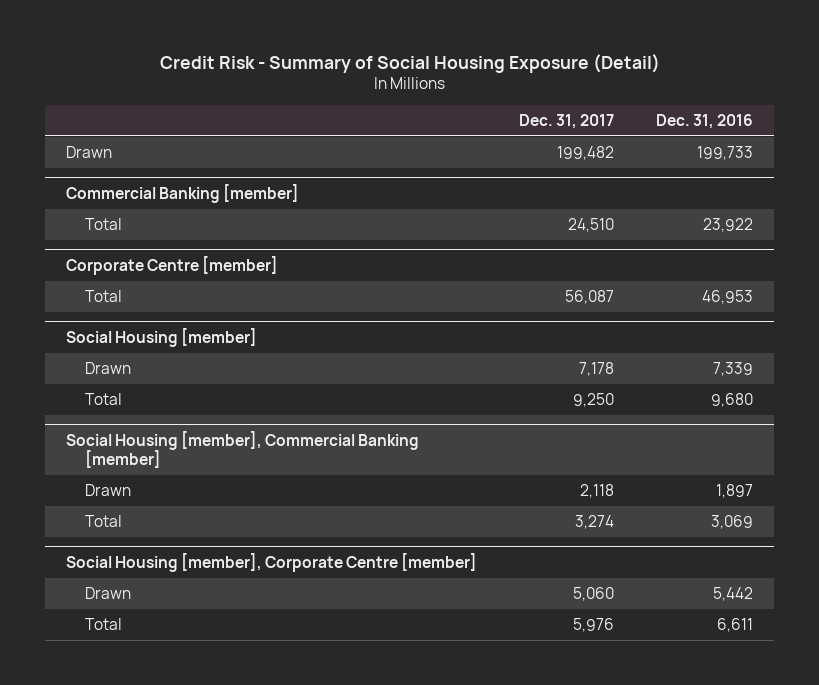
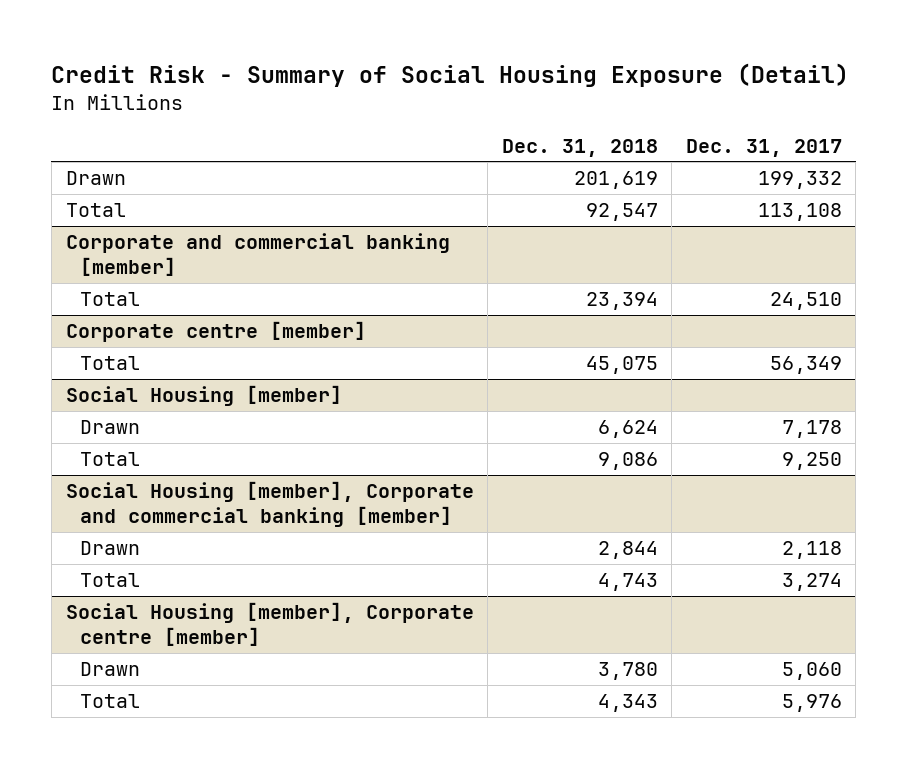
- | Dec. 31, 2017 | Dec. 31, 2016
+ | Dec. 31, 2018 | Dec. 31, 2017
- Drawn | 199,482 | 199,733
- Commercial Banking [member]
+ Drawn | 201,619 | 199,332
+ Total | 92,547 | 113,108
+ Corporate and commercial banking [member]
- Corporate Centre [member]
- Total | 56,087 | 46,953
+ Corporate centre [member]
+ Total | 45,075 | 56,349
- Social Housing [member], Commercial Banking [member]
+ Social Housing [member], Corporate and commercial banking [member]
- Social Housing [member], Corporate Centre [member]
+ Social Housing [member], Corporate centre [member]

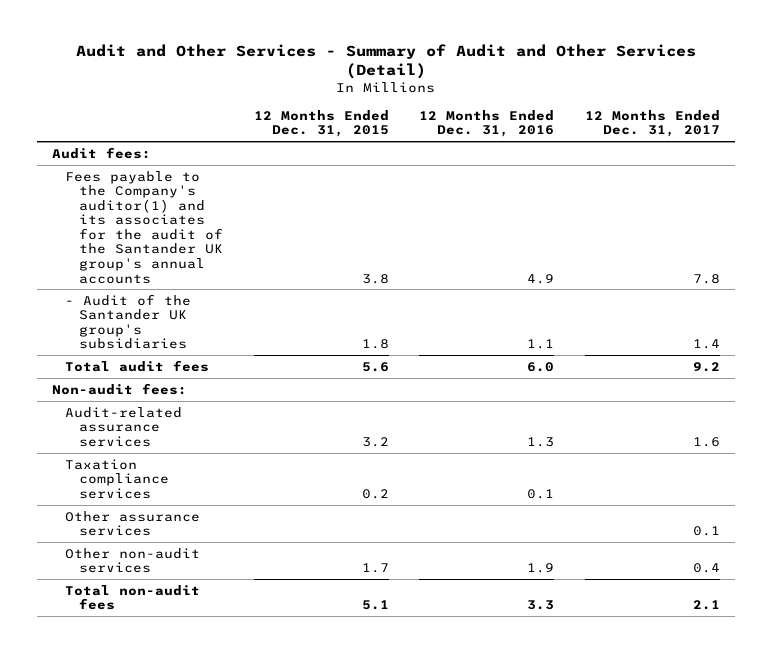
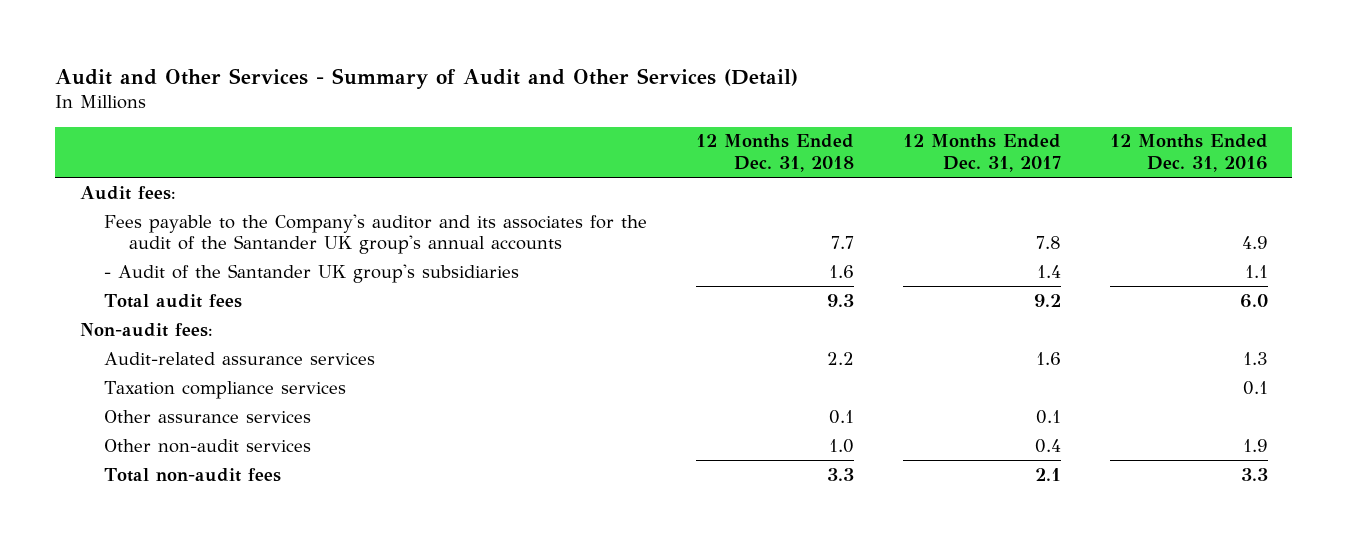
- | 12 Months Ended Dec. 31, 2015 | 12 Months Ended Dec. 31, 2016 | 12 Months Ended Dec. 31, 2017
+ | 12 Months Ended Dec. 31, 2018 | 12 Months Ended Dec. 31, 2017 | 12 Months Ended Dec. 31, 2016
- Fees payable to the Company's auditor(1) and its associates for the audit of the Santander UK group's annual accounts | 3.8 | 4.9 | 7.8
+ Fees payable to the Company's auditor and its associates for the audit of the Santander UK group's annual accounts | 7.7 | 7.8 | 4.9

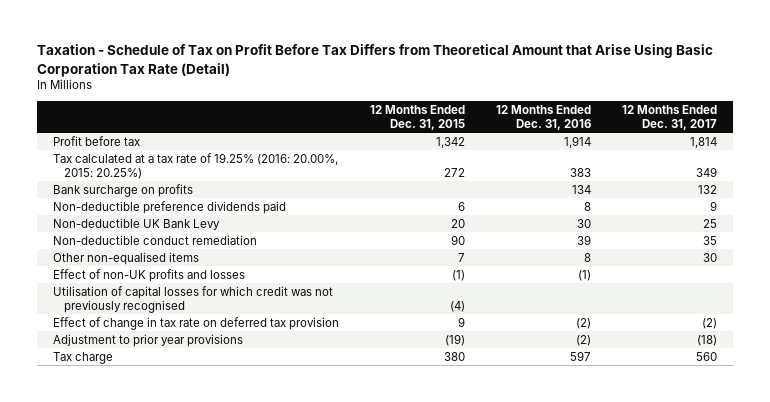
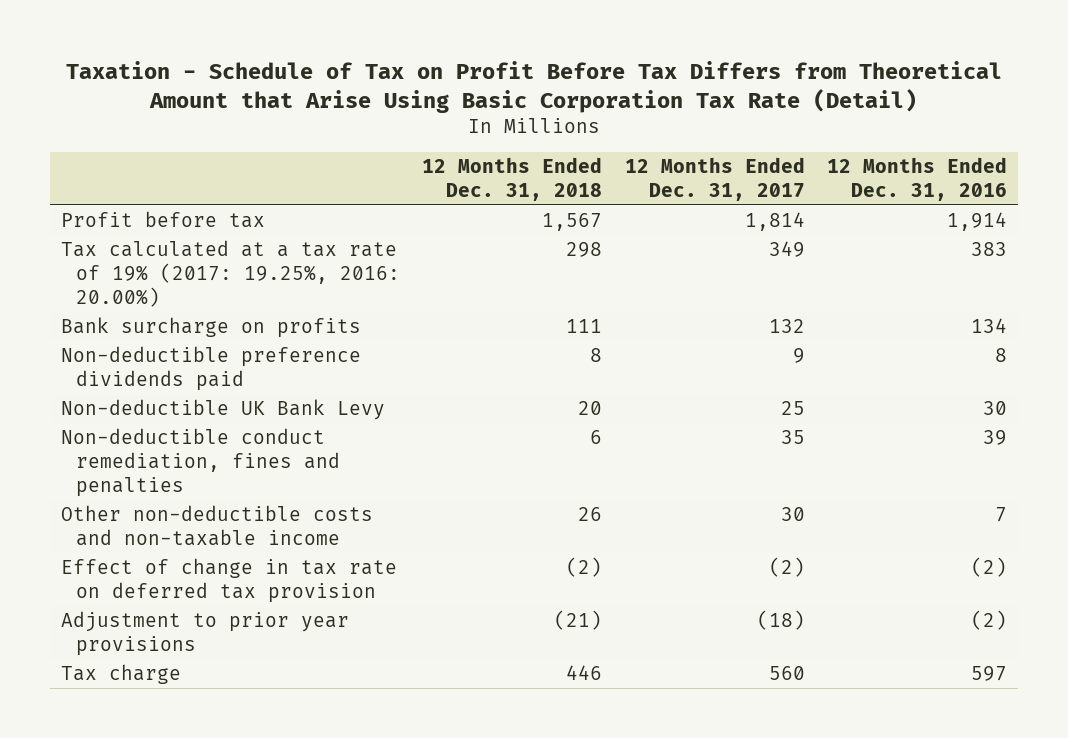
- | 12 Months Ended Dec. 31, 2015 | 12 Months Ended Dec. 31, 2016 | 12 Months Ended Dec. 31, 2017
+ | 12 Months Ended Dec. 31, 2018 | 12 Months Ended Dec. 31, 2017 | 12 Months Ended Dec. 31, 2016
- Tax calculated at a tax rate of 19.25% (2016: 20.00%, 2015: 20.25%) | 272 | 383 | 349
+ Tax calculated at a tax rate of 19% (2017: 19.25%, 2016: 20.00%) | 298 | 349 | 383
- Non-deductible conduct remediation | 90 | 39 | 35
- Other non-equalised items | 7 | 8 | 30
- Effect of non-UK profits and losses | (1) | (1) |
- Utilisation of capital losses for which credit was not previously recognised | (4) | |
+ Non-deductible conduct remediation, fines and penalties | 6 | 35 | 39
+ Other non-deductible costs and non-taxable income | 26 | 30 | 7

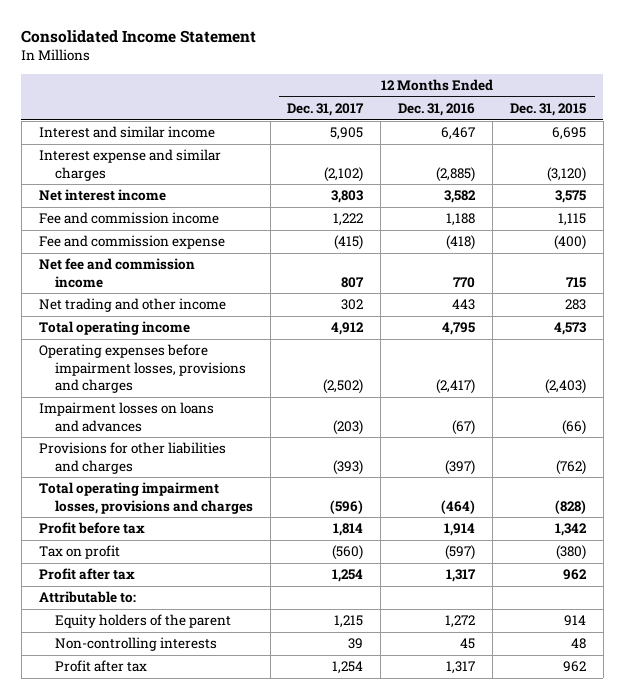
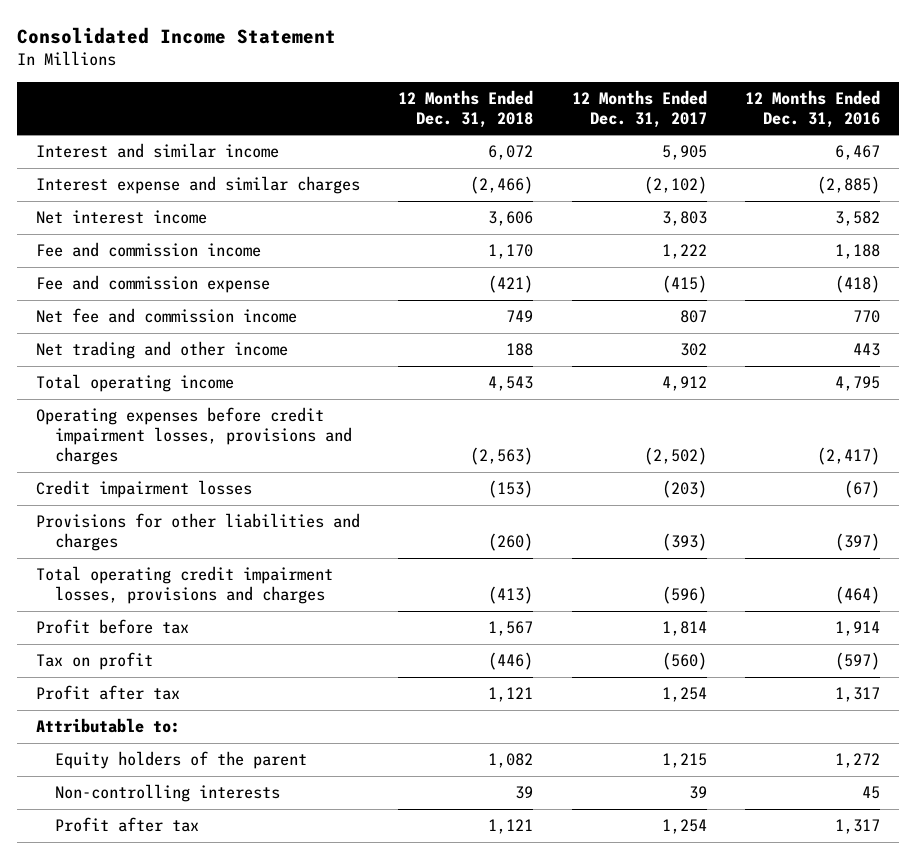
- | 12 Months Ended Dec. 31, 2017 | 12 Months Ended Dec. 31, 2016 | 12 Months Ended Dec. 31, 2015
+ | 12 Months Ended Dec. 31, 2018 | 12 Months Ended Dec. 31, 2017 | 12 Months Ended Dec. 31, 2016
- Operating expenses before impairment losses, provisions and charges | (2,502) | (2,417) | (2,403)
- Impairment losses on loans and advances | (203) | (67) | (66)
+ Operating expenses before credit impairment losses, provisions and charges | (2,563) | (2,502) | (2,417)
+ Credit impairment losses | (153) | (203) | (67)
- Total operating impairment losses, provisions and charges | (596) | (464) | (828)
+ Total operating credit impairment losses, provisions and charges | (413) | (596) | (464)

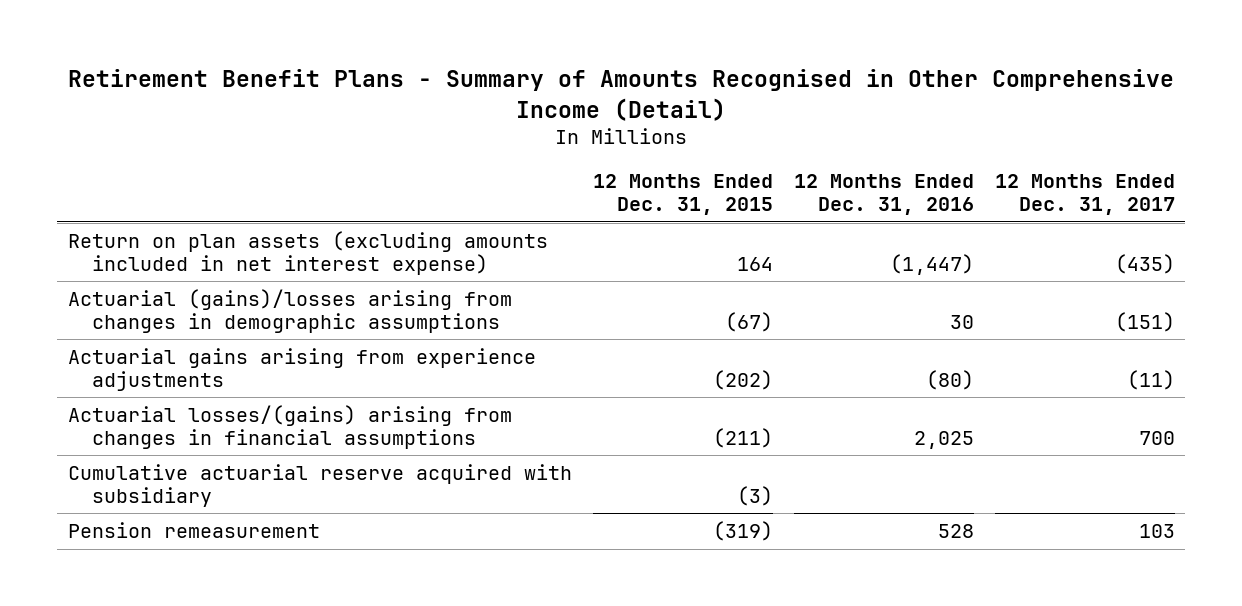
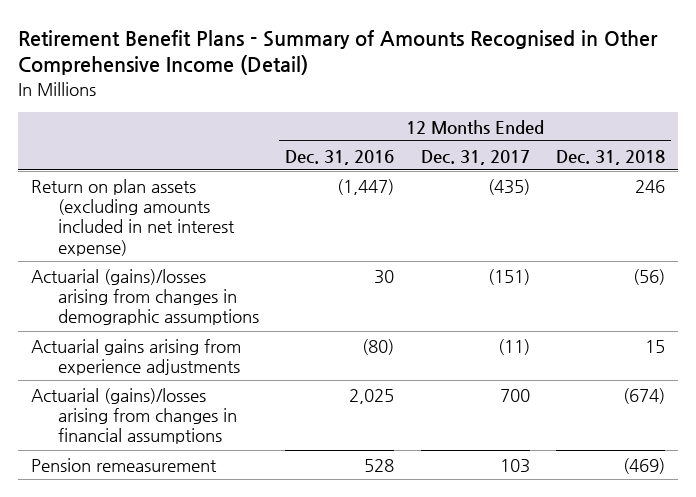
- | 12 Months Ended Dec. 31, 2015 | 12 Months Ended Dec. 31, 2016 | 12 Months Ended Dec. 31, 2017
+ | 12 Months Ended Dec. 31, 2016 | 12 Months Ended Dec. 31, 2017 | 12 Months Ended Dec. 31, 2018
- Actuarial losses/(gains) arising from changes in financial assumptions | (211) | 2,025 | 700
- Cumulative actuarial reserve acquired with subsidiary | (3) | |
+ Actuarial (gains)/losses arising from changes in financial assumptions | 2,025 | 700 | (674)

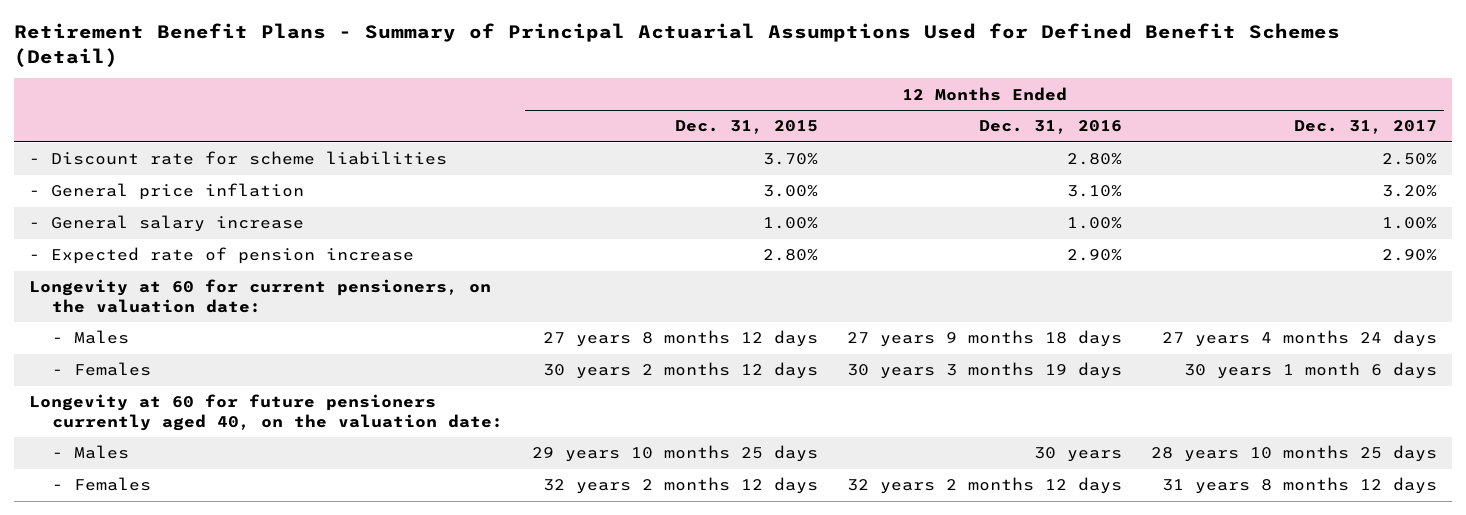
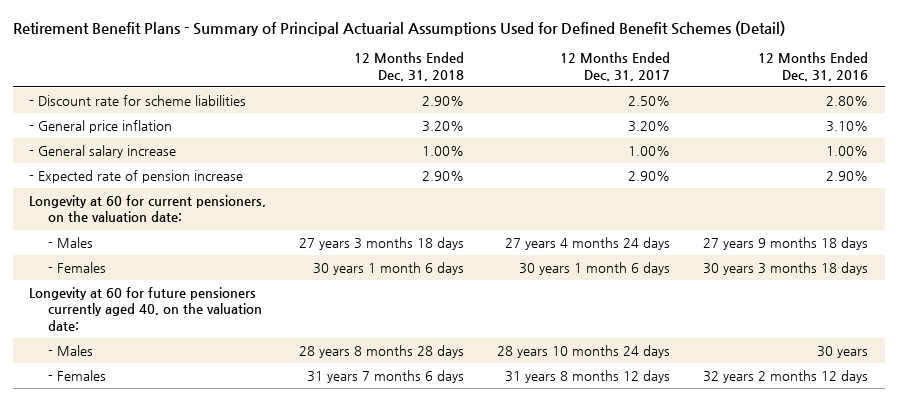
- | 12 Months Ended Dec. 31, 2015 | 12 Months Ended Dec. 31, 2016 | 12 Months Ended Dec. 31, 2017
+ | 12 Months Ended Dec. 31, 2018 | 12 Months Ended Dec. 31, 2017 | 12 Months Ended Dec. 31, 2016
- - Females | 30 years 2 months 12 days | 30 years 3 months 19 days | 30 years 1 month 6 days
+ - Females | 30 years 1 month 6 days | 30 years 1 month 6 days | 30 years 3 months 18 days
- - Males | 29 years 10 months 25 days | 30 years | 28 years 10 months 25 days
+ - Males | 28 years 8 months 28 days | 28 years 10 months 24 days | 30 years

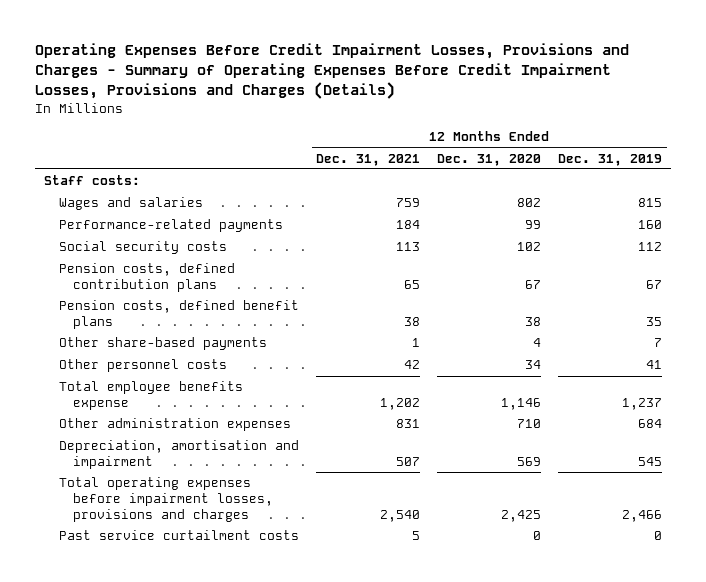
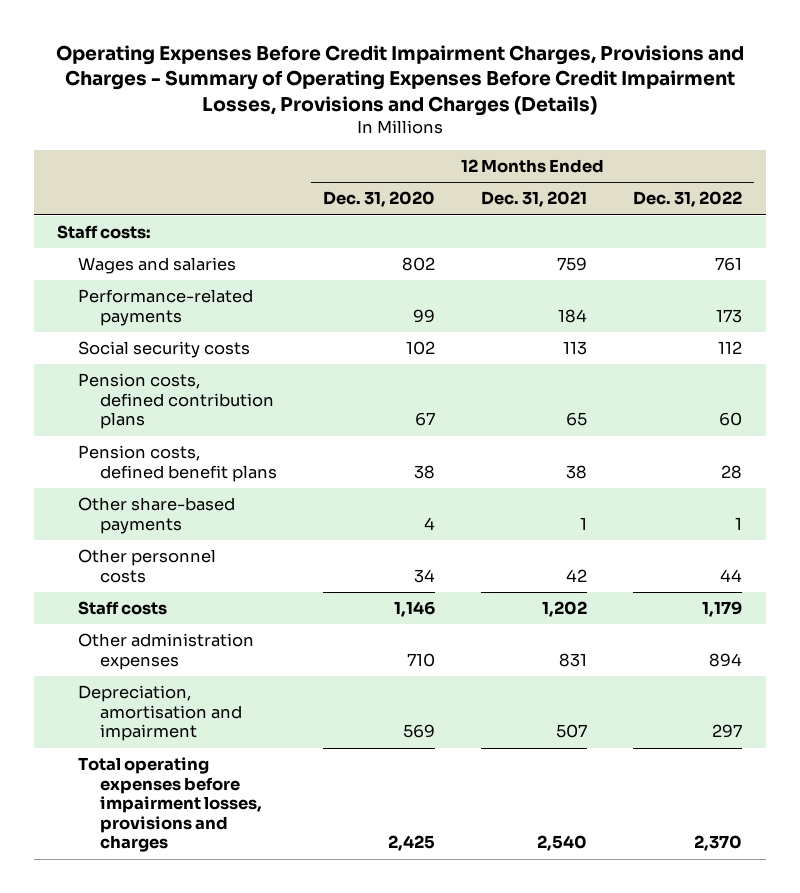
- Operating Expenses Before Credit Impairment Losses, Provisions and Charges - Summary of Operating Expenses Before Credit Impairment Losses, Provisions and Charges (Details)
+ Operating Expenses Before Credit Impairment Charges, Provisions and Charges - Summary of Operating Expenses Before Credit Impairment Losses, Provisions and Charges (Details)
- | 12 Months Ended Dec. 31, 2021 | 12 Months Ended Dec. 31, 2020 | 12 Months Ended Dec. 31, 2019
+ | 12 Months Ended Dec. 31, 2020 | 12 Months Ended Dec. 31, 2021 | 12 Months Ended Dec. 31, 2022
- Total employee benefits expense | 1,202 | 1,146 | 1,237
+ Staff costs | 1,146 | 1,202 | 1,179
- Past service curtailment costs | 5 | 0 | 0

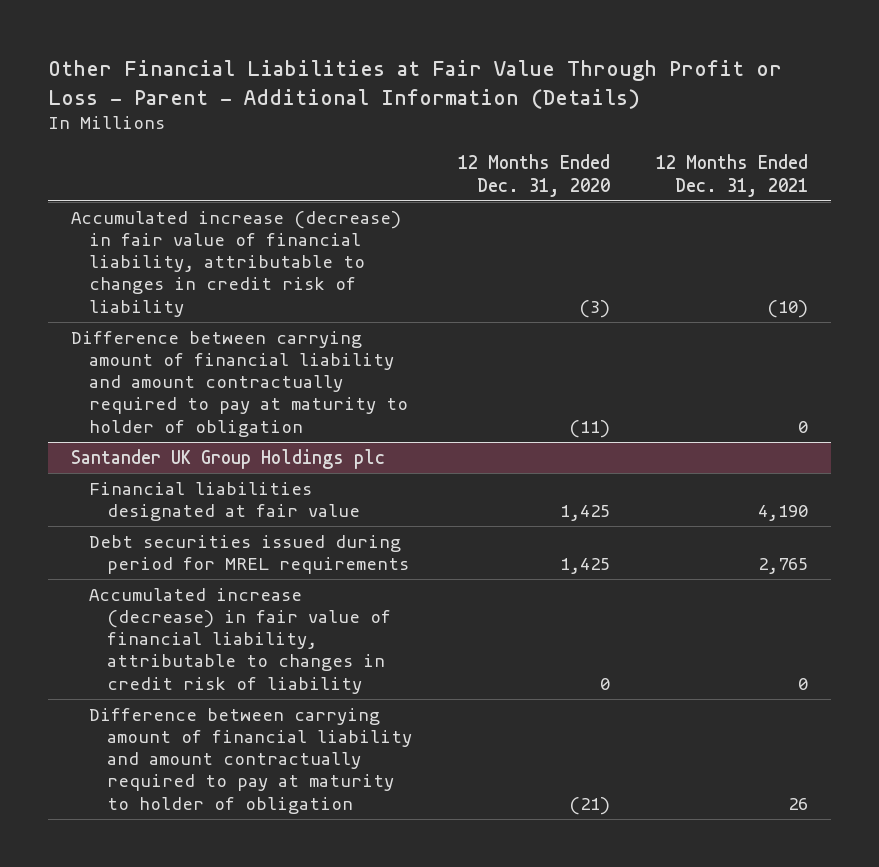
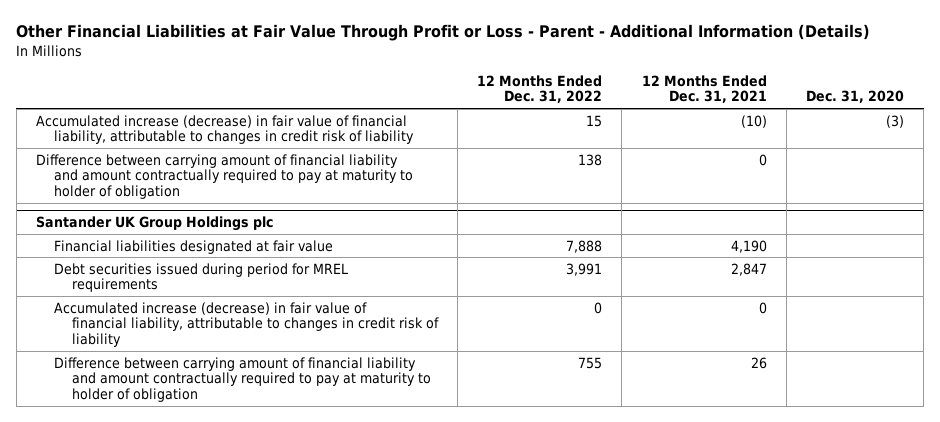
- | 12 Months Ended Dec. 31, 2020 | 12 Months Ended Dec. 31, 2021
+ | 12 Months Ended Dec. 31, 2022 | 12 Months Ended Dec. 31, 2021 | Dec. 31, 2020
@ Santander UK Group Holdings plc
- Debt securities issued during period for MREL requirements | 1,425 | 2,765
+ Debt securities issued during period for MREL requirements | 3,991 | 2,847 |

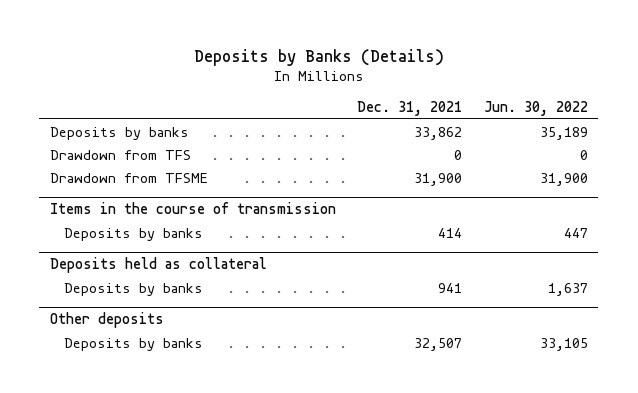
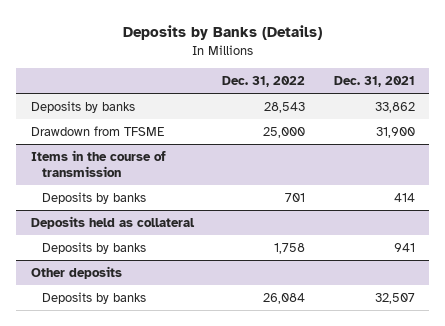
- | Dec. 31, 2021 | Jun. 30, 2022
+ | Dec. 31, 2022 | Dec. 31, 2021
- Drawdown from TFS | 0 | 0

